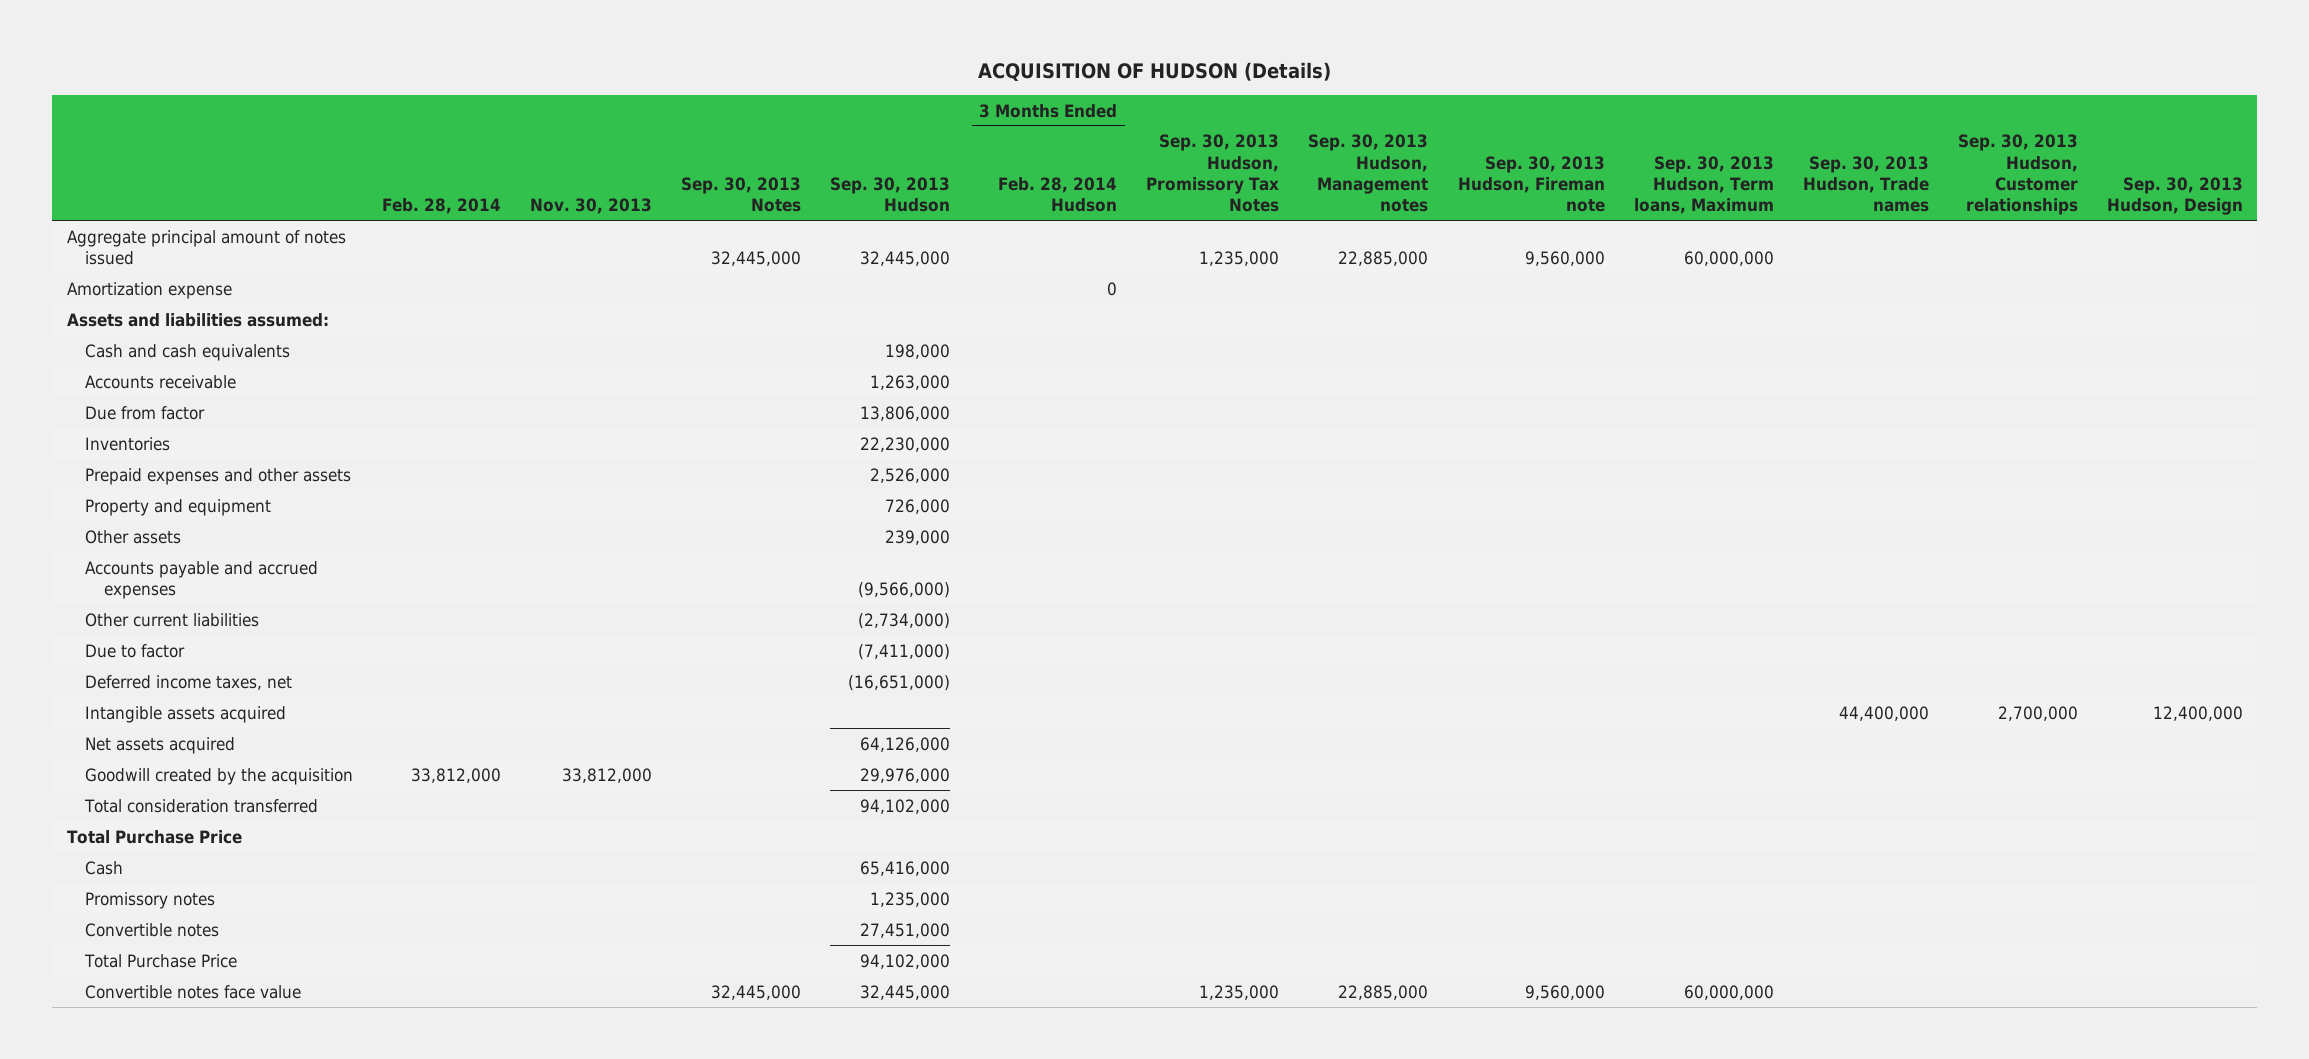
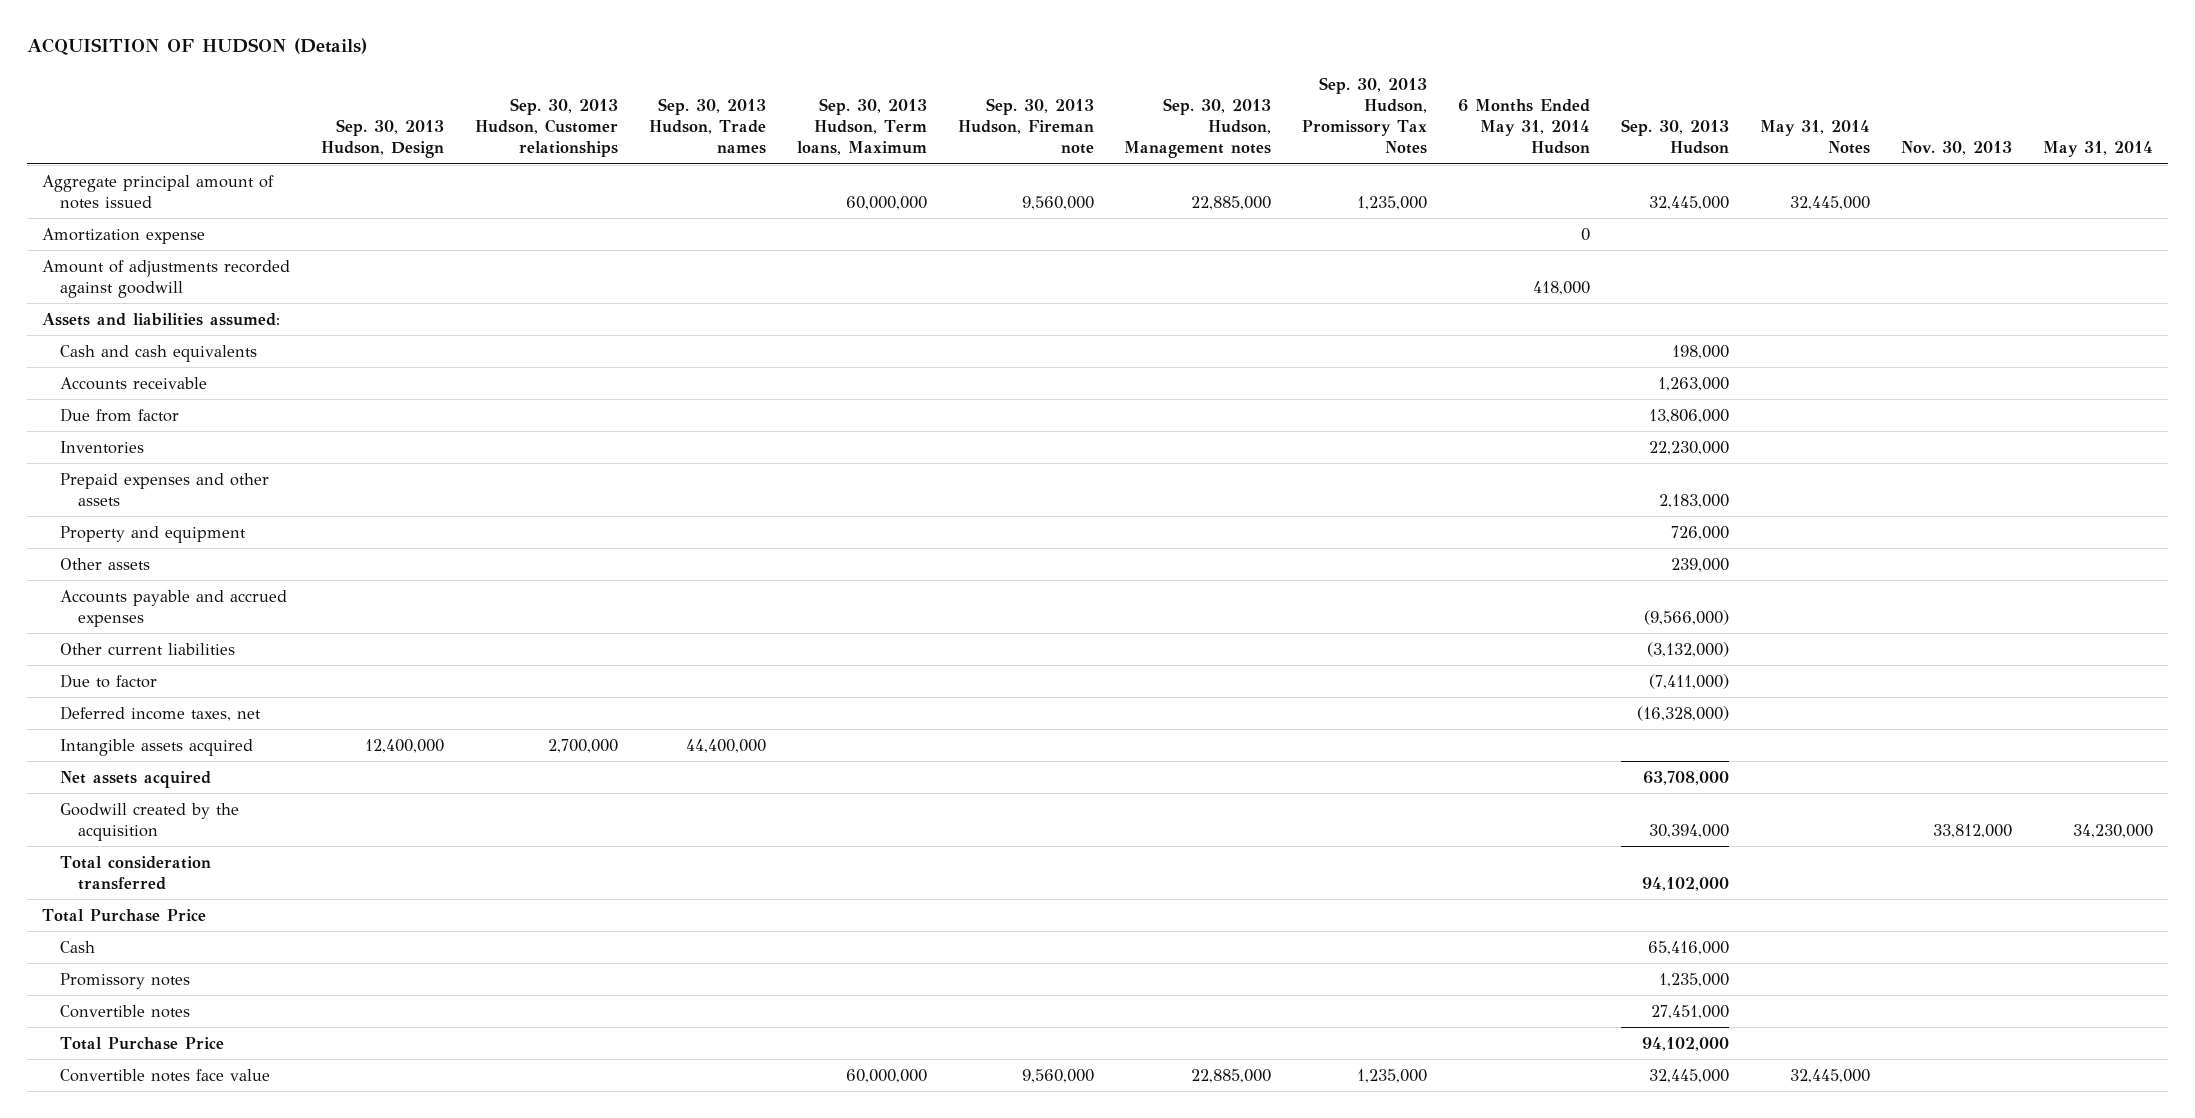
- | Feb. 28, 2014 | Nov. 30, 2013 | Sep. 30, 2013 Notes | Sep. 30, 2013 Hudson | 3 Months Ended Feb. 28, 2014 Hudson | Sep. 30, 2013 Hudson, Promissory Tax Notes | Sep. 30, 2013 Hudson, Management notes | Sep. 30, 2013 Hudson, Fireman note | Sep. 30, 2013 Hudson, Term loans, Maximum | Sep. 30, 2013 Hudson, Trade names | Sep. 30, 2013 Hudson, Customer relationships | Sep. 30, 2013 Hudson, Design
+ | Sep. 30, 2013 Hudson, Design | Sep. 30, 2013 Hudson, Customer relationships | Sep. 30, 2013 Hudson, Trade names | Sep. 30, 2013 Hudson, Term loans, Maximum | Sep. 30, 2013 Hudson, Fireman note | Sep. 30, 2013 Hudson, Management notes | Sep. 30, 2013 Hudson, Promissory Tax Notes | 6 Months Ended May 31, 2014 Hudson | Sep. 30, 2013 Hudson | May 31, 2014 Notes | Nov. 30, 2013 | May 31, 2014
+ Amount of adjustments recorded against goodwill | | | | | | | | 418,000 | | | |
- Prepaid expenses and other assets | | | | 2,526,000 | | | | | | | |
+ Prepaid expenses and other assets | | | | | | | | | 2,183,000 | | |
- Other current liabilities | | | | (2,734,000) | | | | | | | |
+ Other current liabilities | | | | | | | | | (3,132,000) | | |
- Deferred income taxes, net | | | | (16,651,000) | | | | | | | |
+ Deferred income taxes, net | | | | | | | | | (16,328,000) | | |
- Net assets acquired | | | | 64,126,000 | | | | | | | |
- Goodwill created by the acquisition | 33,812,000 | 33,812,000 | | 29,976,000 | | | | | | | |
+ Net assets acquired | | | | | | | | | 63,708,000 | | |
+ Goodwill created by the acquisition | | | | | | | | | 30,394,000 | | 33,812,000 | 34,230,000

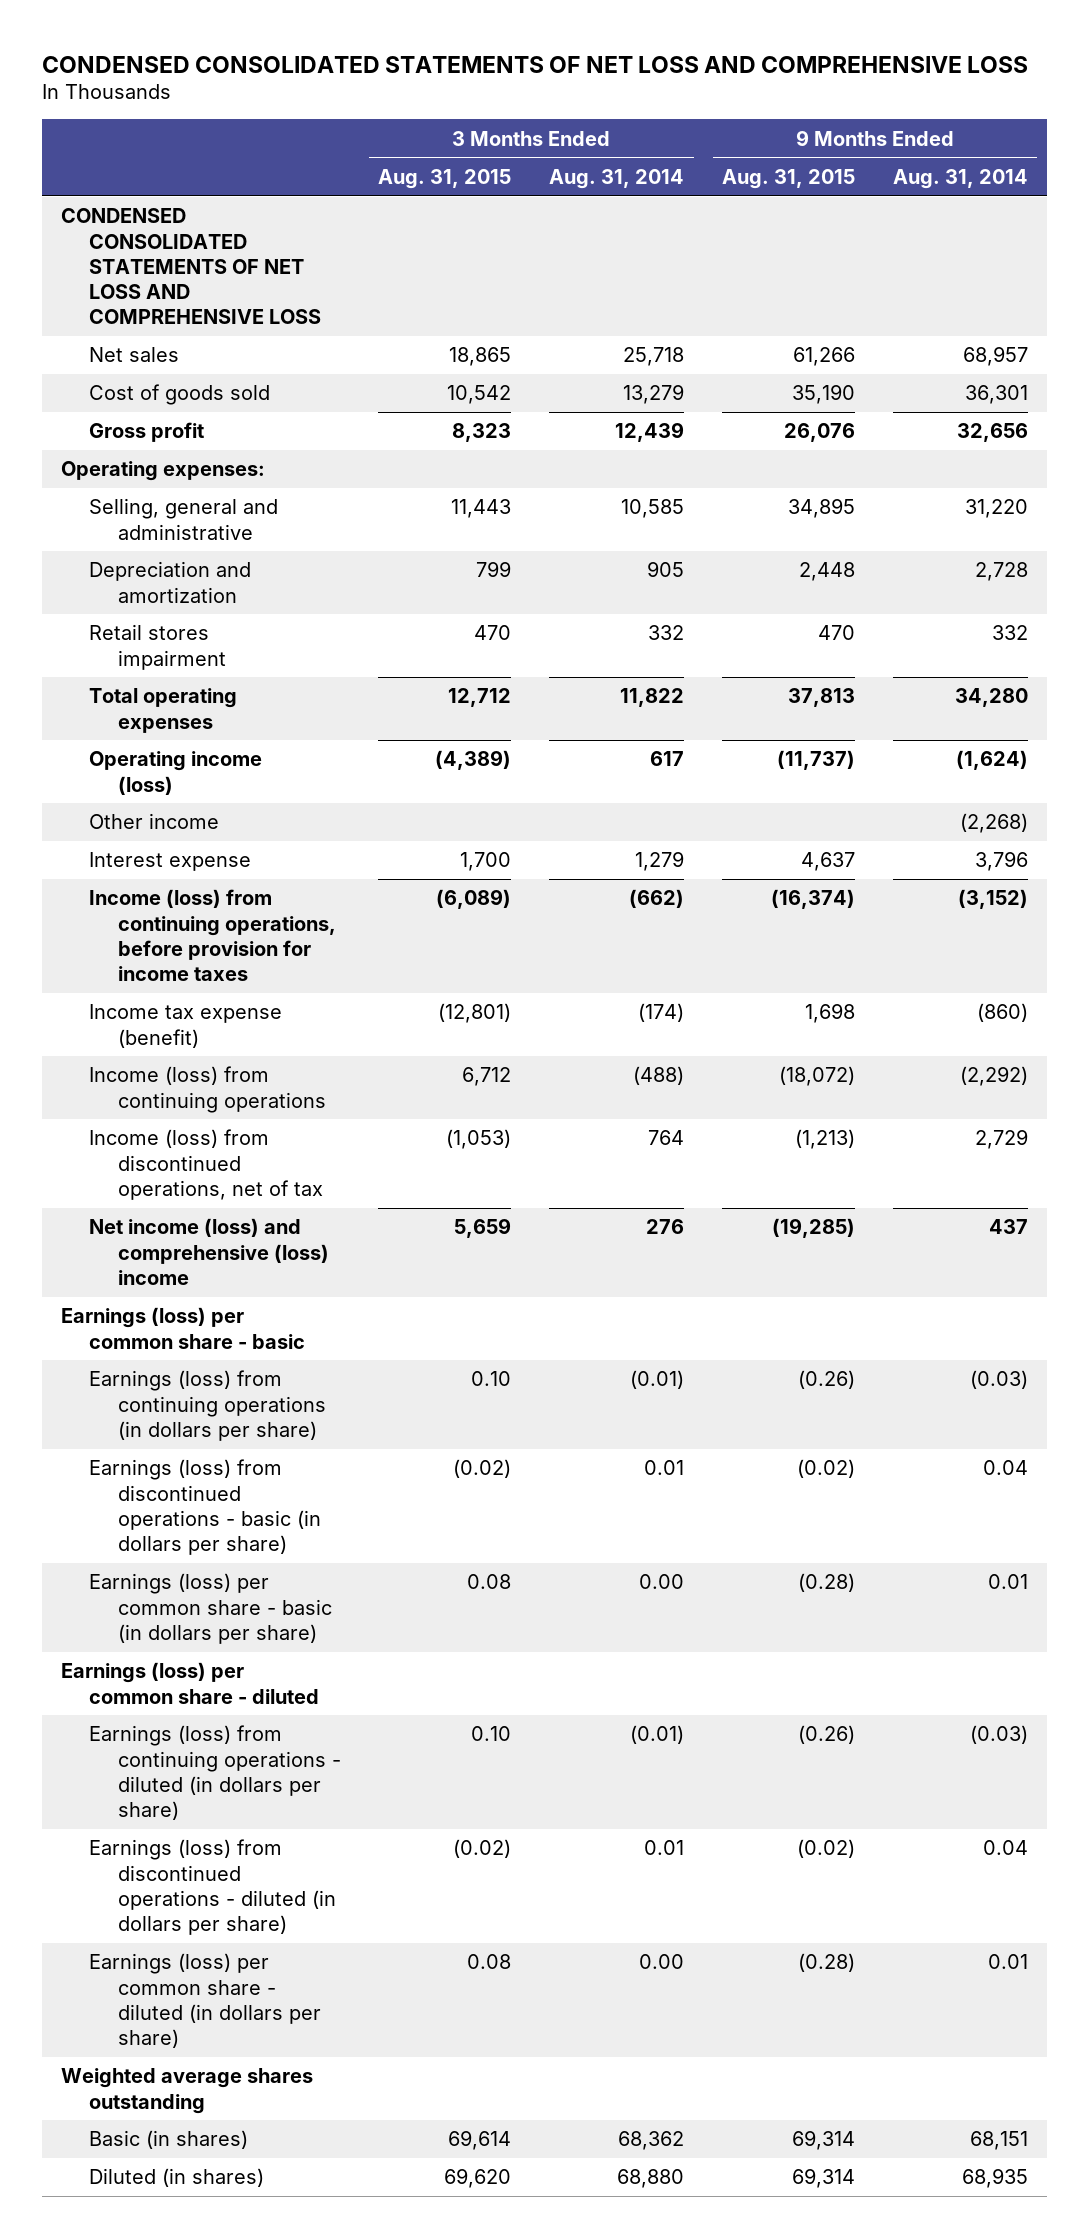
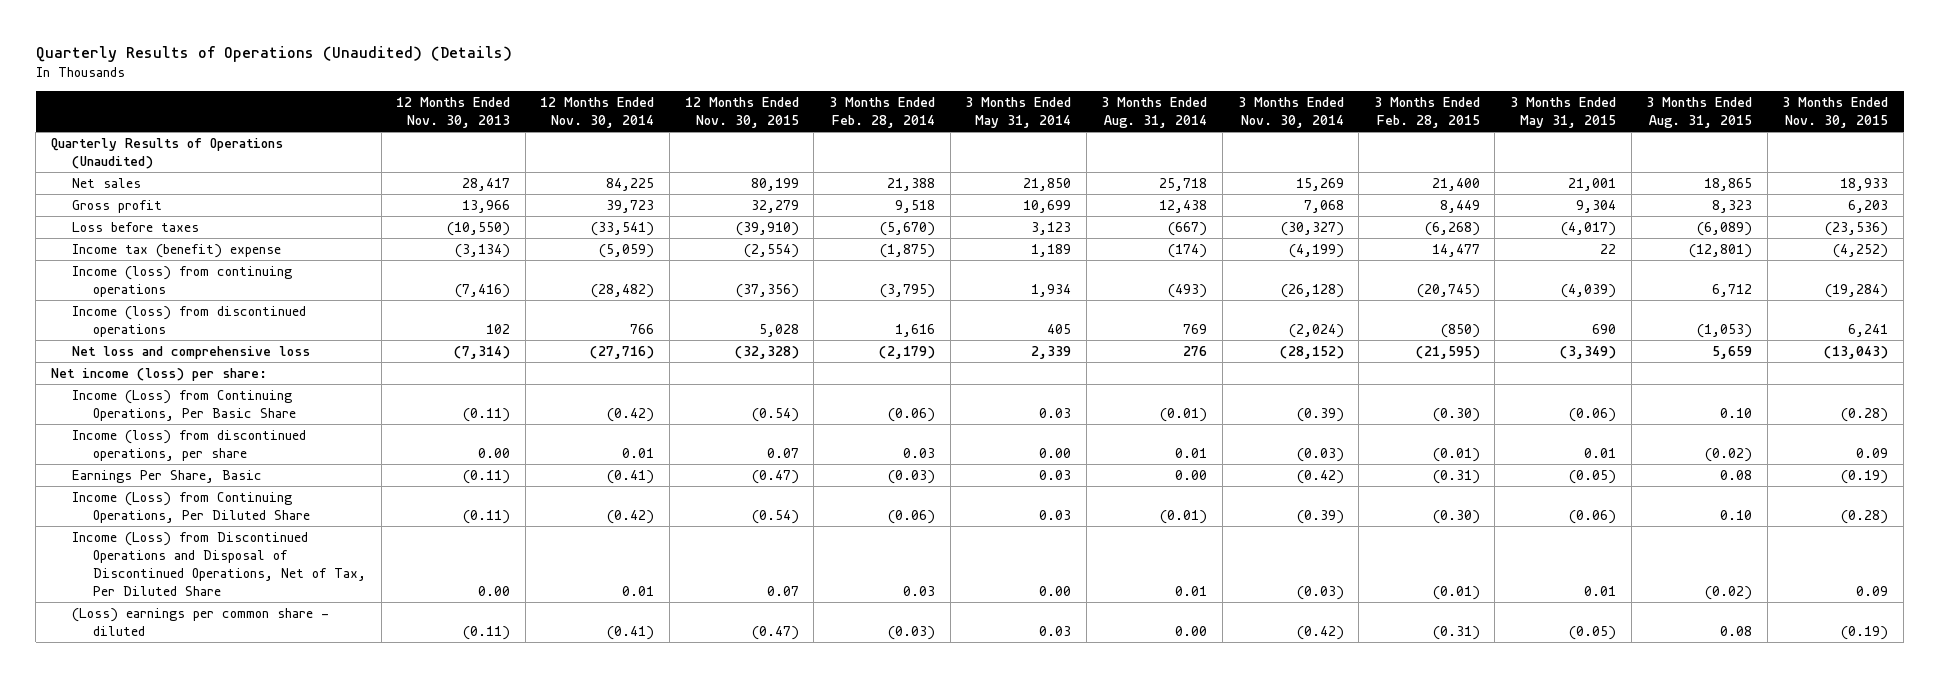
- CONDENSED CONSOLIDATED STATEMENTS OF NET LOSS AND COMPREHENSIVE LOSS
+ Quarterly Results of Operations (Unaudited) (Details)
- | 3 Months Ended Aug. 31, 2015 | 3 Months Ended Aug. 31, 2014 | 9 Months Ended Aug. 31, 2015 | 9 Months Ended Aug. 31, 2014
+ | 12 Months Ended Nov. 30, 2013 | 12 Months Ended Nov. 30, 2014 | 12 Months Ended Nov. 30, 2015 | 3 Months Ended Feb. 28, 2014 | 3 Months Ended May 31, 2014 | 3 Months Ended Aug. 31, 2014 | 3 Months Ended Nov. 30, 2014 | 3 Months Ended Feb. 28, 2015 | 3 Months Ended May 31, 2015 | 3 Months Ended Aug. 31, 2015 | 3 Months Ended Nov. 30, 2015
- CONDENSED CONSOLIDATED STATEMENTS OF NET LOSS AND COMPREHENSIVE LOSS
+ Quarterly Results of Operations (Unaudited)
- Cost of goods sold | 10,542 | 13,279 | 35,190 | 36,301
- Gross profit | 8,323 | 12,439 | 26,076 | 32,656
- Operating expenses:
- Selling, general and administrative | 11,443 | 10,585 | 34,895 | 31,220
- Depreciation and amortization | 799 | 905 | 2,448 | 2,728
- Retail stores impairment | 470 | 332 | 470 | 332
- Total operating expenses | 12,712 | 11,822 | 37,813 | 34,280
- Operating income (loss) | (4,389) | 617 | (11,737) | (1,624)
- Other income | | | | (2,268)
- Interest expense | 1,700 | 1,279 | 4,637 | 3,796
- Income (loss) from continuing operations, before provision for income taxes | (6,089) | (662) | (16,374) | (3,152)
- Income tax expense (benefit) | (12,801) | (174) | 1,698 | (860)
- Income (loss) from continuing operations | 6,712 | (488) | (18,072) | (2,292)
- Income (loss) from discontinued operations, net of tax | (1,053) | 764 | (1,213) | 2,729
- Net income (loss) and comprehensive (loss) income | 5,659 | 276 | (19,285) | 437
- Earnings (loss) per common share - basic
- Earnings (loss) from continuing operations (in dollars per share) | 0.10 | (0.01) | (0.26) | (0.03)
- Earnings (loss) from discontinued operations - basic (in dollars per share) | (0.02) | 0.01 | (0.02) | 0.04
- Earnings (loss) per common share - basic (in dollars per share) | 0.08 | 0.00 | (0.28) | 0.01
- Earnings (loss) per common share - diluted
- Earnings (loss) from continuing operations - diluted (in dollars per share) | 0.10 | (0.01) | (0.26) | (0.03)
- Earnings (loss) from discontinued operations - diluted (in dollars per share) | (0.02) | 0.01 | (0.02) | 0.04
- Earnings (loss) per common share - diluted (in dollars per share) | 0.08 | 0.00 | (0.28) | 0.01
- Weighted average shares outstanding
- Basic (in shares) | 69,614 | 68,362 | 69,314 | 68,151
- Diluted (in shares) | 69,620 | 68,880 | 69,314 | 68,935
+ Gross profit | 13,966 | 39,723 | 32,279 | 9,518 | 10,699 | 12,438 | 7,068 | 8,449 | 9,304 | 8,323 | 6,203
+ Loss before taxes | (10,550) | (33,541) | (39,910) | (5,670) | 3,123 | (667) | (30,327) | (6,268) | (4,017) | (6,089) | (23,536)
+ Income tax (benefit) expense | (3,134) | (5,059) | (2,554) | (1,875) | 1,189 | (174) | (4,199) | 14,477 | 22 | (12,801) | (4,252)
+ Income (loss) from continuing operations | (7,416) | (28,482) | (37,356) | (3,795) | 1,934 | (493) | (26,128) | (20,745) | (4,039) | 6,712 | (19,284)
+ Income (loss) from discontinued operations | 102 | 766 | 5,028 | 1,616 | 405 | 769 | (2,024) | (850) | 690 | (1,053) | 6,241
+ Net loss and comprehensive loss | (7,314) | (27,716) | (32,328) | (2,179) | 2,339 | 276 | (28,152) | (21,595) | (3,349) | 5,659 | (13,043)
+ Net income (loss) per share:
+ Income (Loss) from Continuing Operations, Per Basic Share | (0.11) | (0.42) | (0.54) | (0.06) | 0.03 | (0.01) | (0.39) | (0.30) | (0.06) | 0.10 | (0.28)
+ Income (loss) from discontinued operations, per share | 0.00 | 0.01 | 0.07 | 0.03 | 0.00 | 0.01 | (0.03) | (0.01) | 0.01 | (0.02) | 0.09
+ Earnings Per Share, Basic | (0.11) | (0.41) | (0.47) | (0.03) | 0.03 | 0.00 | (0.42) | (0.31) | (0.05) | 0.08 | (0.19)
+ Income (Loss) from Continuing Operations, Per Diluted Share | (0.11) | (0.42) | (0.54) | (0.06) | 0.03 | (0.01) | (0.39) | (0.30) | (0.06) | 0.10 | (0.28)
+ Income (Loss) from Discontinued Operations and Disposal of Discontinued Operations, Net of Tax, Per Diluted Share | 0.00 | 0.01 | 0.07 | 0.03 | 0.00 | 0.01 | (0.03) | (0.01) | 0.01 | (0.02) | 0.09
+ (Loss) earnings per common share - diluted | (0.11) | (0.41) | (0.47) | (0.03) | 0.03 | 0.00 | (0.42) | (0.31) | (0.05) | 0.08 | (0.19)

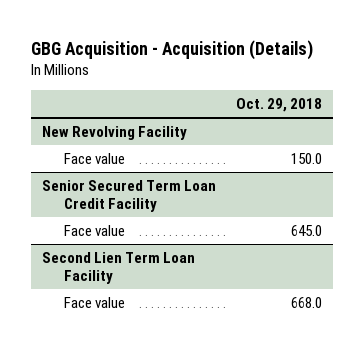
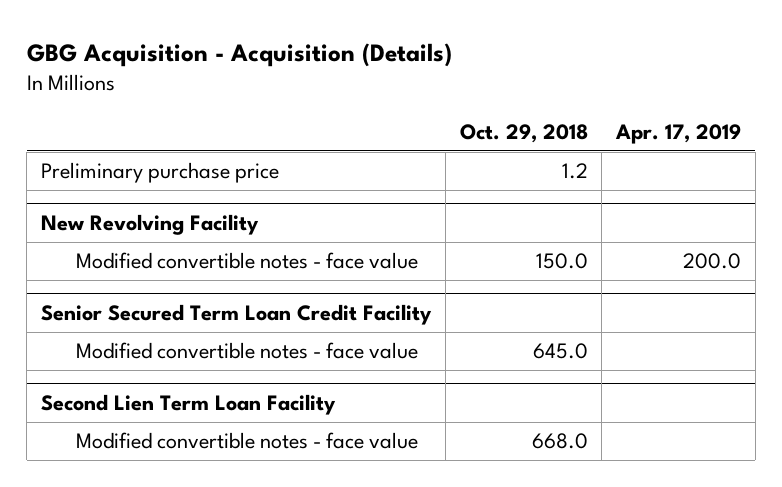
- | Oct. 29, 2018
+ | Oct. 29, 2018 | Apr. 17, 2019
+ Preliminary purchase price | 1.2 |
@ New Revolving Facility
- Face value | 150.0
+ Modified convertible notes - face value | 150.0 | 200.0
@ Senior Secured Term Loan Credit Facility
- Face value | 645.0
+ Modified convertible notes - face value | 645.0 |
@ Second Lien Term Loan Facility
- Face value | 668.0
+ Modified convertible notes - face value | 668.0 |

